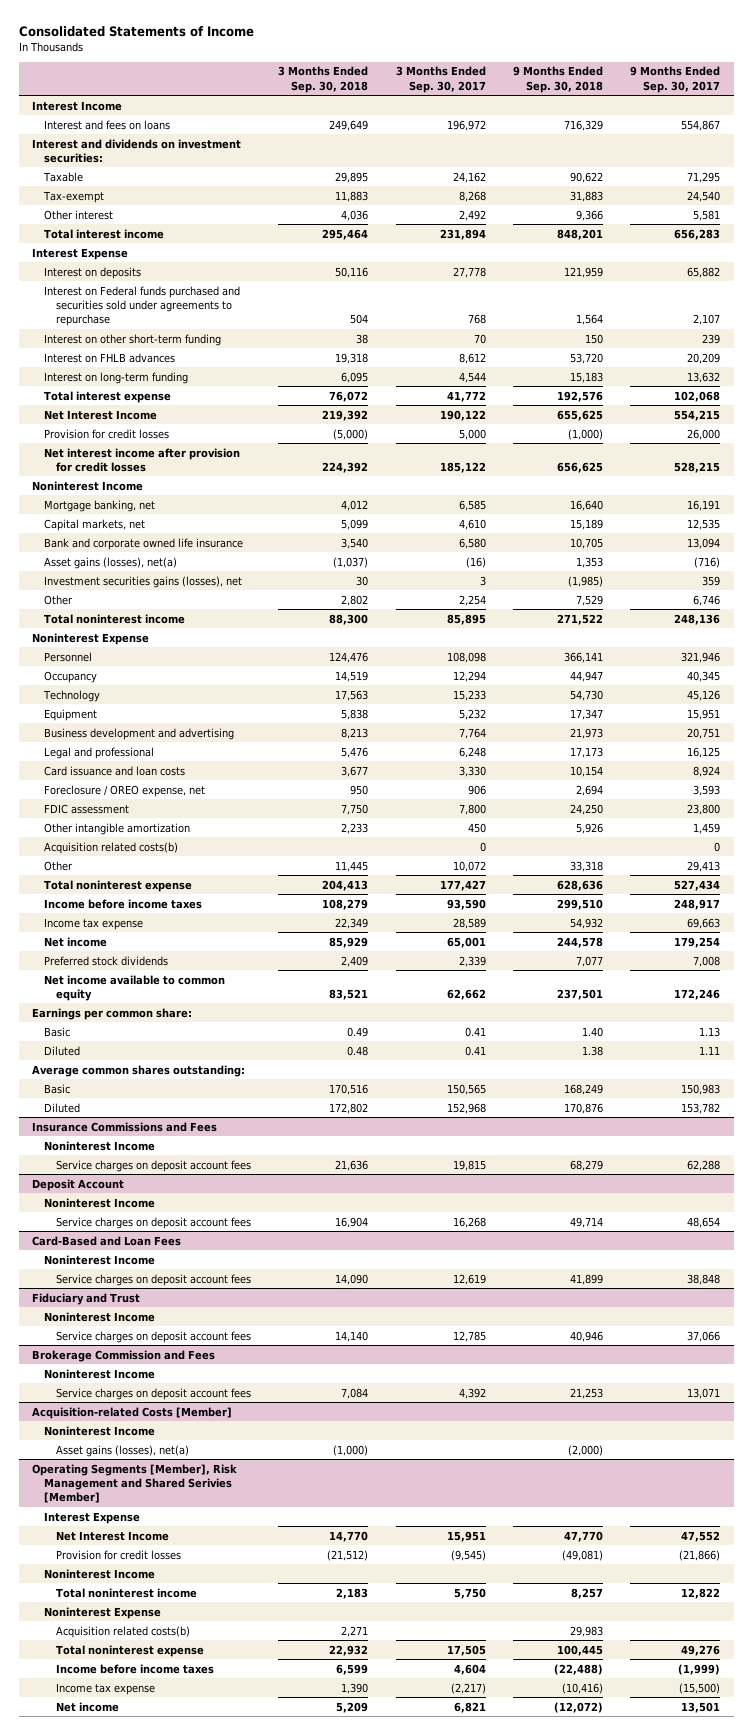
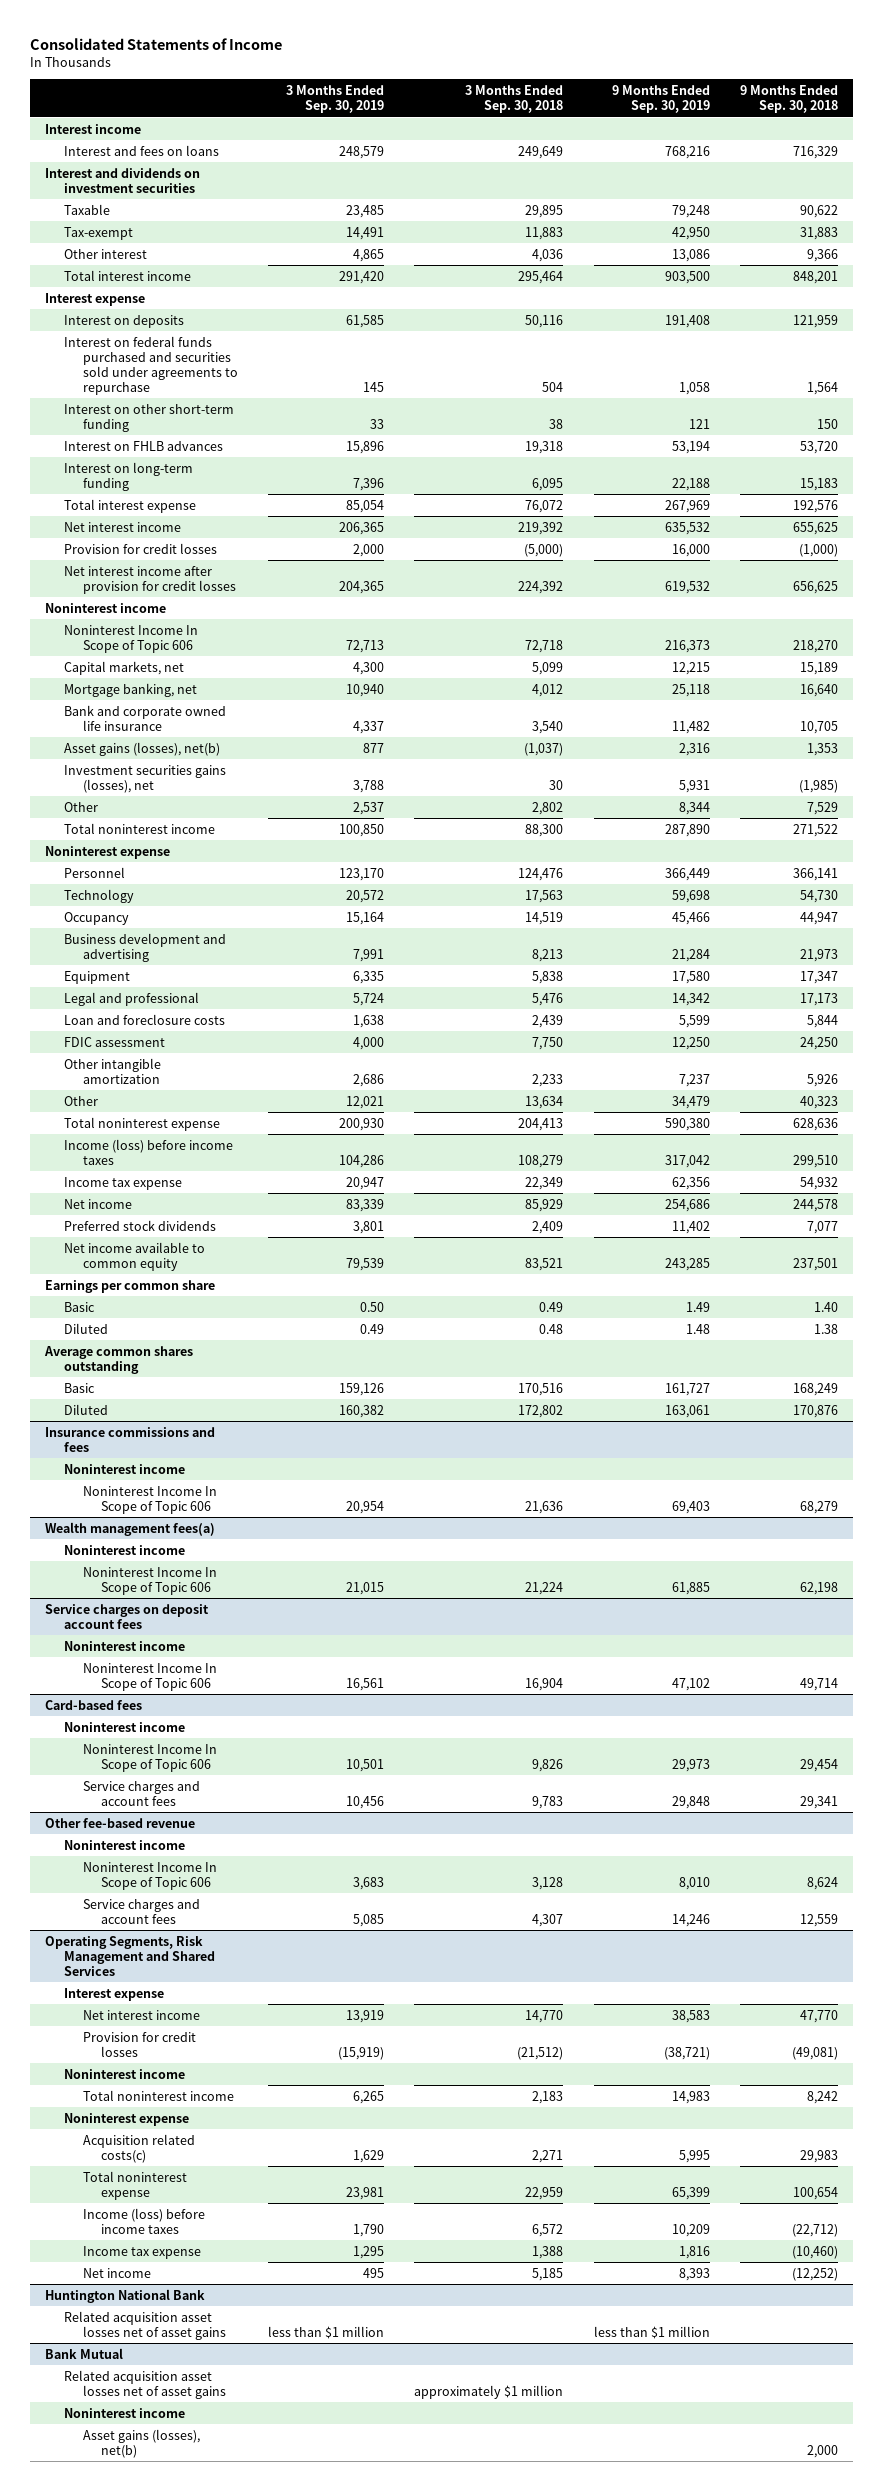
- | 3 Months Ended Sep. 30, 2018 | 3 Months Ended Sep. 30, 2017 | 9 Months Ended Sep. 30, 2018 | 9 Months Ended Sep. 30, 2017
+ | 3 Months Ended Sep. 30, 2019 | 3 Months Ended Sep. 30, 2018 | 9 Months Ended Sep. 30, 2019 | 9 Months Ended Sep. 30, 2018
- Interest Income
+ Interest income
- Interest and dividends on investment securities:
+ Interest and dividends on investment securities
- Interest Expense
+ Interest expense
- Interest on Federal funds purchased and securities sold under agreements to repurchase | 504 | 768 | 1,564 | 2,107
+ Interest on federal funds purchased and securities sold under agreements to repurchase | 145 | 504 | 1,058 | 1,564
- Net Interest Income | 219,392 | 190,122 | 655,625 | 554,215
+ Net interest income | 206,365 | 219,392 | 635,532 | 655,625
- Noninterest Income
+ Noninterest income
+ Noninterest Income In Scope of Topic 606 | 72,713 | 72,718 | 216,373 | 218,270
moved down: Mortgage banking, net | 10,940 | 4,012 | 25,118 | 16,640
- Asset gains (losses), net(a) | (1,037) | (16) | 1,353 | (716)
+ Asset gains (losses), net(b) | 877 | (1,037) | 2,316 | 1,353
- Noninterest Expense
+ Noninterest expense
moved down: Occupancy | 15,164 | 14,519 | 45,466 | 44,947
moved down: Equipment | 6,335 | 5,838 | 17,580 | 17,347
- Card issuance and loan costs | 3,677 | 3,330 | 10,154 | 8,924
- Foreclosure / OREO expense, net | 950 | 906 | 2,694 | 3,593
+ Loan and foreclosure costs | 1,638 | 2,439 | 5,599 | 5,844
- Acquisition related costs(b) | | 0 | | 0
- Other | 11,445 | 10,072 | 33,318 | 29,413
+ Other | 12,021 | 13,634 | 34,479 | 40,323
- Income before income taxes | 108,279 | 93,590 | 299,510 | 248,917
+ Income (loss) before income taxes | 104,286 | 108,279 | 317,042 | 299,510
- Earnings per common share:
+ Earnings per common share
- Average common shares outstanding:
+ Average common shares outstanding
- Insurance Commissions and Fees
- Noninterest Income
- Service charges on deposit account fees | 21,636 | 19,815 | 68,279 | 62,288
- Deposit Account
- Noninterest Income
- Service charges on deposit account fees | 16,904 | 16,268 | 49,714 | 48,654
- Card-Based and Loan Fees
- Noninterest Income
- Service charges on deposit account fees | 14,090 | 12,619 | 41,899 | 38,848
- Fiduciary and Trust
- Noninterest Income
- Service charges on deposit account fees | 14,140 | 12,785 | 40,946 | 37,066
- Brokerage Commission and Fees
- Noninterest Income
- Service charges on deposit account fees | 7,084 | 4,392 | 21,253 | 13,071
- Acquisition-related Costs [Member]
- Noninterest Income
- Asset gains (losses), net(a) | (1,000) | | (2,000) |
- Operating Segments [Member], Risk Management and Shared Serivies [Member]
- Interest Expense
- Net Interest Income | 14,770 | 15,951 | 47,770 | 47,552
+ Insurance commissions and fees
+ Noninterest income
+ Noninterest Income In Scope of Topic 606 | 20,954 | 21,636 | 69,403 | 68,279
+ Wealth management fees(a)
+ Noninterest income
+ Noninterest Income In Scope of Topic 606 | 21,015 | 21,224 | 61,885 | 62,198
+ Service charges on deposit account fees
+ Noninterest income
+ Noninterest Income In Scope of Topic 606 | 16,561 | 16,904 | 47,102 | 49,714
+ Card-based fees
+ Noninterest income
+ Noninterest Income In Scope of Topic 606 | 10,501 | 9,826 | 29,973 | 29,454
+ Service charges and account fees | 10,456 | 9,783 | 29,848 | 29,341
+ Other fee-based revenue
+ Noninterest income
+ Noninterest Income In Scope of Topic 606 | 3,683 | 3,128 | 8,010 | 8,624
+ Service charges and account fees | 5,085 | 4,307 | 14,246 | 12,559
+ Operating Segments, Risk Management and Shared Services
+ Interest expense
+ Net interest income | 13,919 | 14,770 | 38,583 | 47,770
- Noninterest Income
- Total noninterest income | 2,183 | 5,750 | 8,257 | 12,822
- Noninterest Expense
- Acquisition related costs(b) | 2,271 | | 29,983 |
- Total noninterest expense | 22,932 | 17,505 | 100,445 | 49,276
- Income before income taxes | 6,599 | 4,604 | (22,488) | (1,999)
- Income tax expense | 1,390 | (2,217) | (10,416) | (15,500)
- Net income | 5,209 | 6,821 | (12,072) | 13,501
+ Noninterest income
+ Total noninterest income | 6,265 | 2,183 | 14,983 | 8,242
+ Noninterest expense
+ Acquisition related costs(c) | 1,629 | 2,271 | 5,995 | 29,983
+ Total noninterest expense | 23,981 | 22,959 | 65,399 | 100,654
+ Income (loss) before income taxes | 1,790 | 6,572 | 10,209 | (22,712)
+ Income tax expense | 1,295 | 1,388 | 1,816 | (10,460)
+ Net income | 495 | 5,185 | 8,393 | (12,252)
+ Huntington National Bank
+ Related acquisition asset losses net of asset gains | less than $1 million | | less than $1 million |
+ Bank Mutual
+ Related acquisition asset losses net of asset gains | | approximately $1 million | |
+ Noninterest income
+ Asset gains (losses), net(b) | | | | 2,000

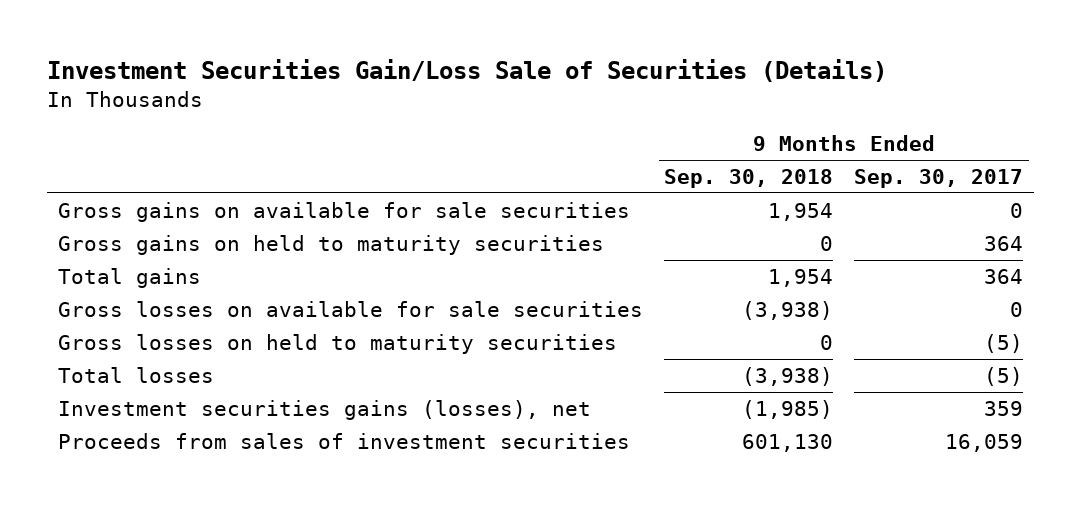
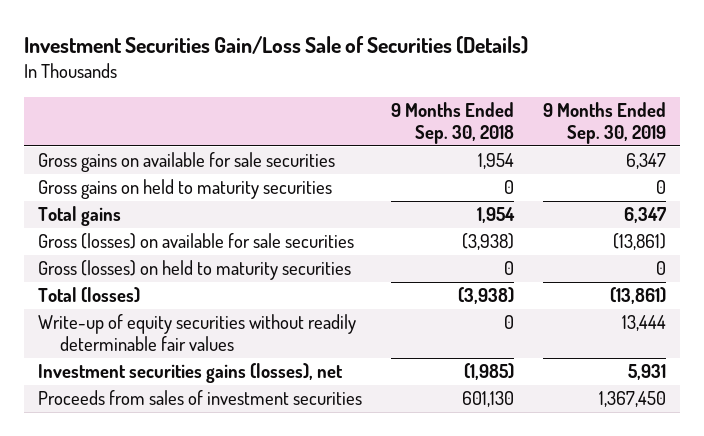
- | 9 Months Ended Sep. 30, 2018 | 9 Months Ended Sep. 30, 2017
+ | 9 Months Ended Sep. 30, 2018 | 9 Months Ended Sep. 30, 2019
- Gross losses on available for sale securities | (3,938) | 0
- Gross losses on held to maturity securities | 0 | (5)
- Total losses | (3,938) | (5)
+ Gross (losses) on available for sale securities | (3,938) | (13,861)
+ Gross (losses) on held to maturity securities | 0 | 0
+ Total (losses) | (3,938) | (13,861)
+ Write-up of equity securities without readily determinable fair values | 0 | 13,444

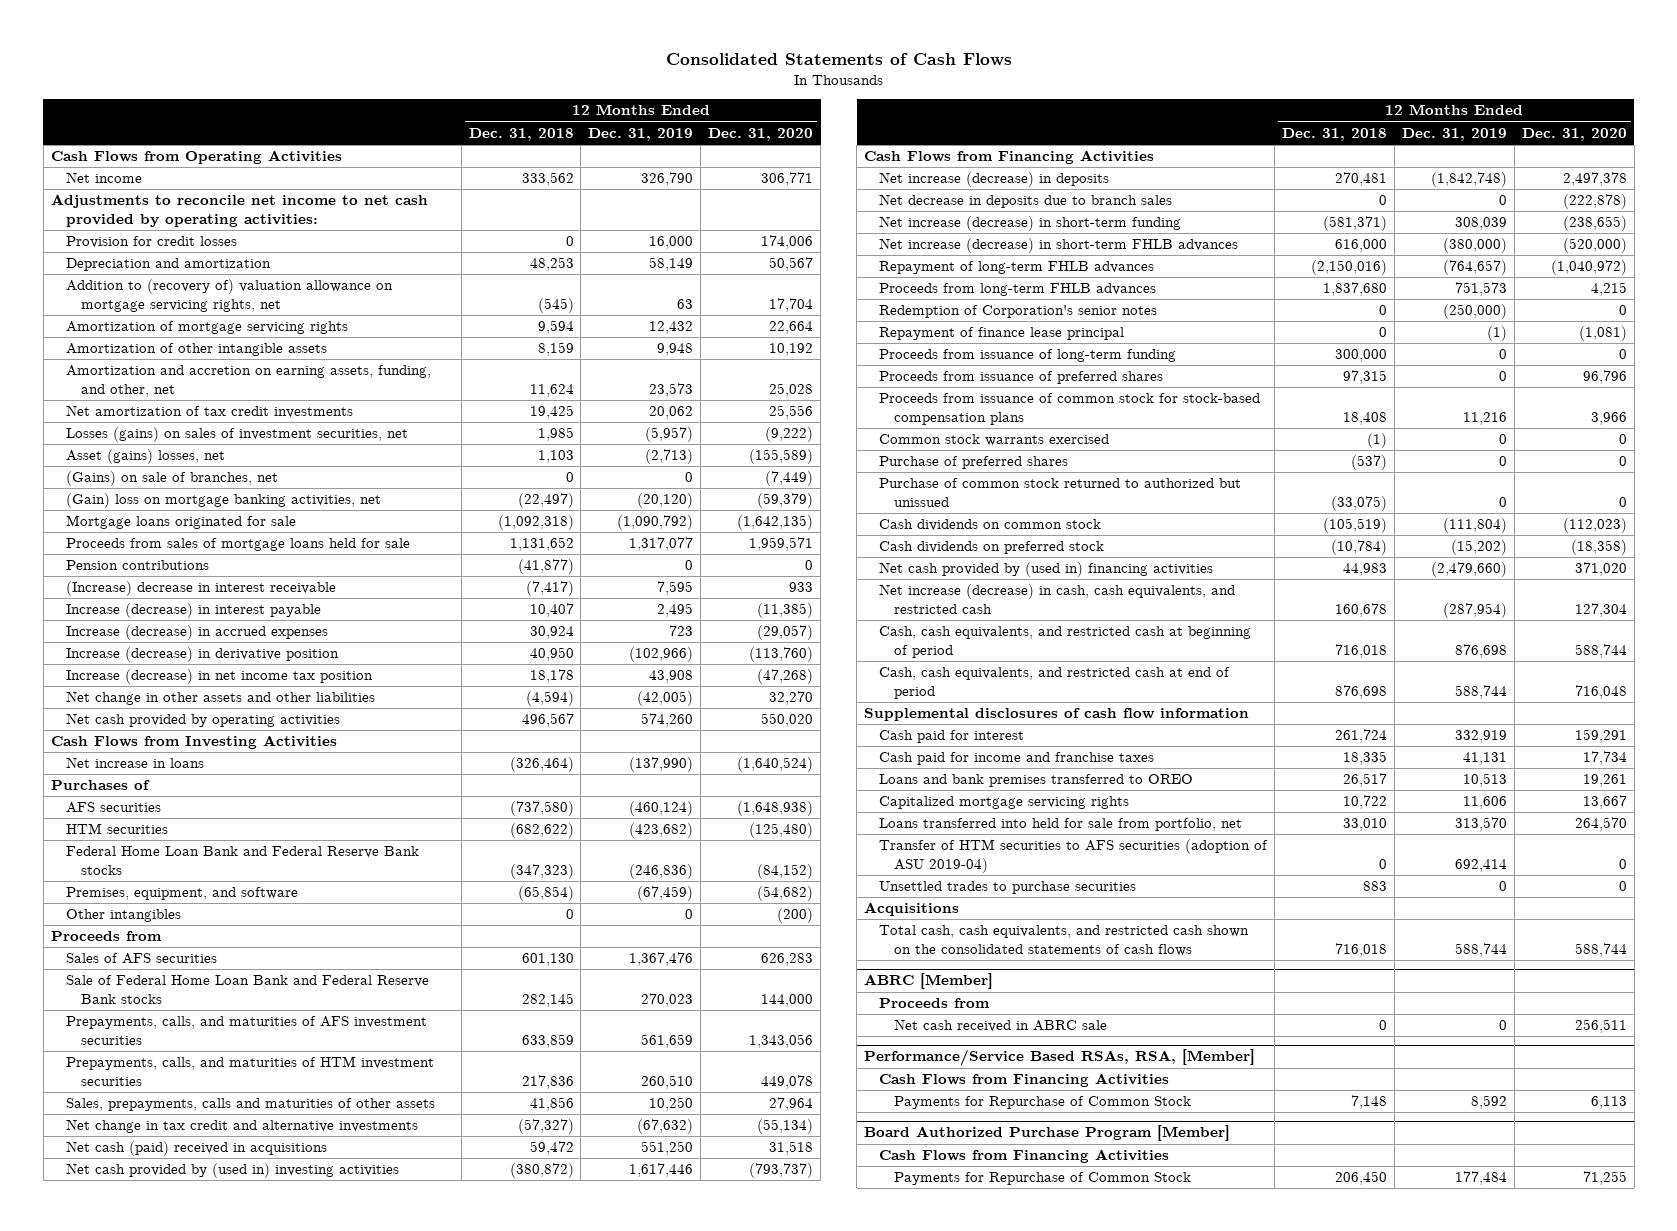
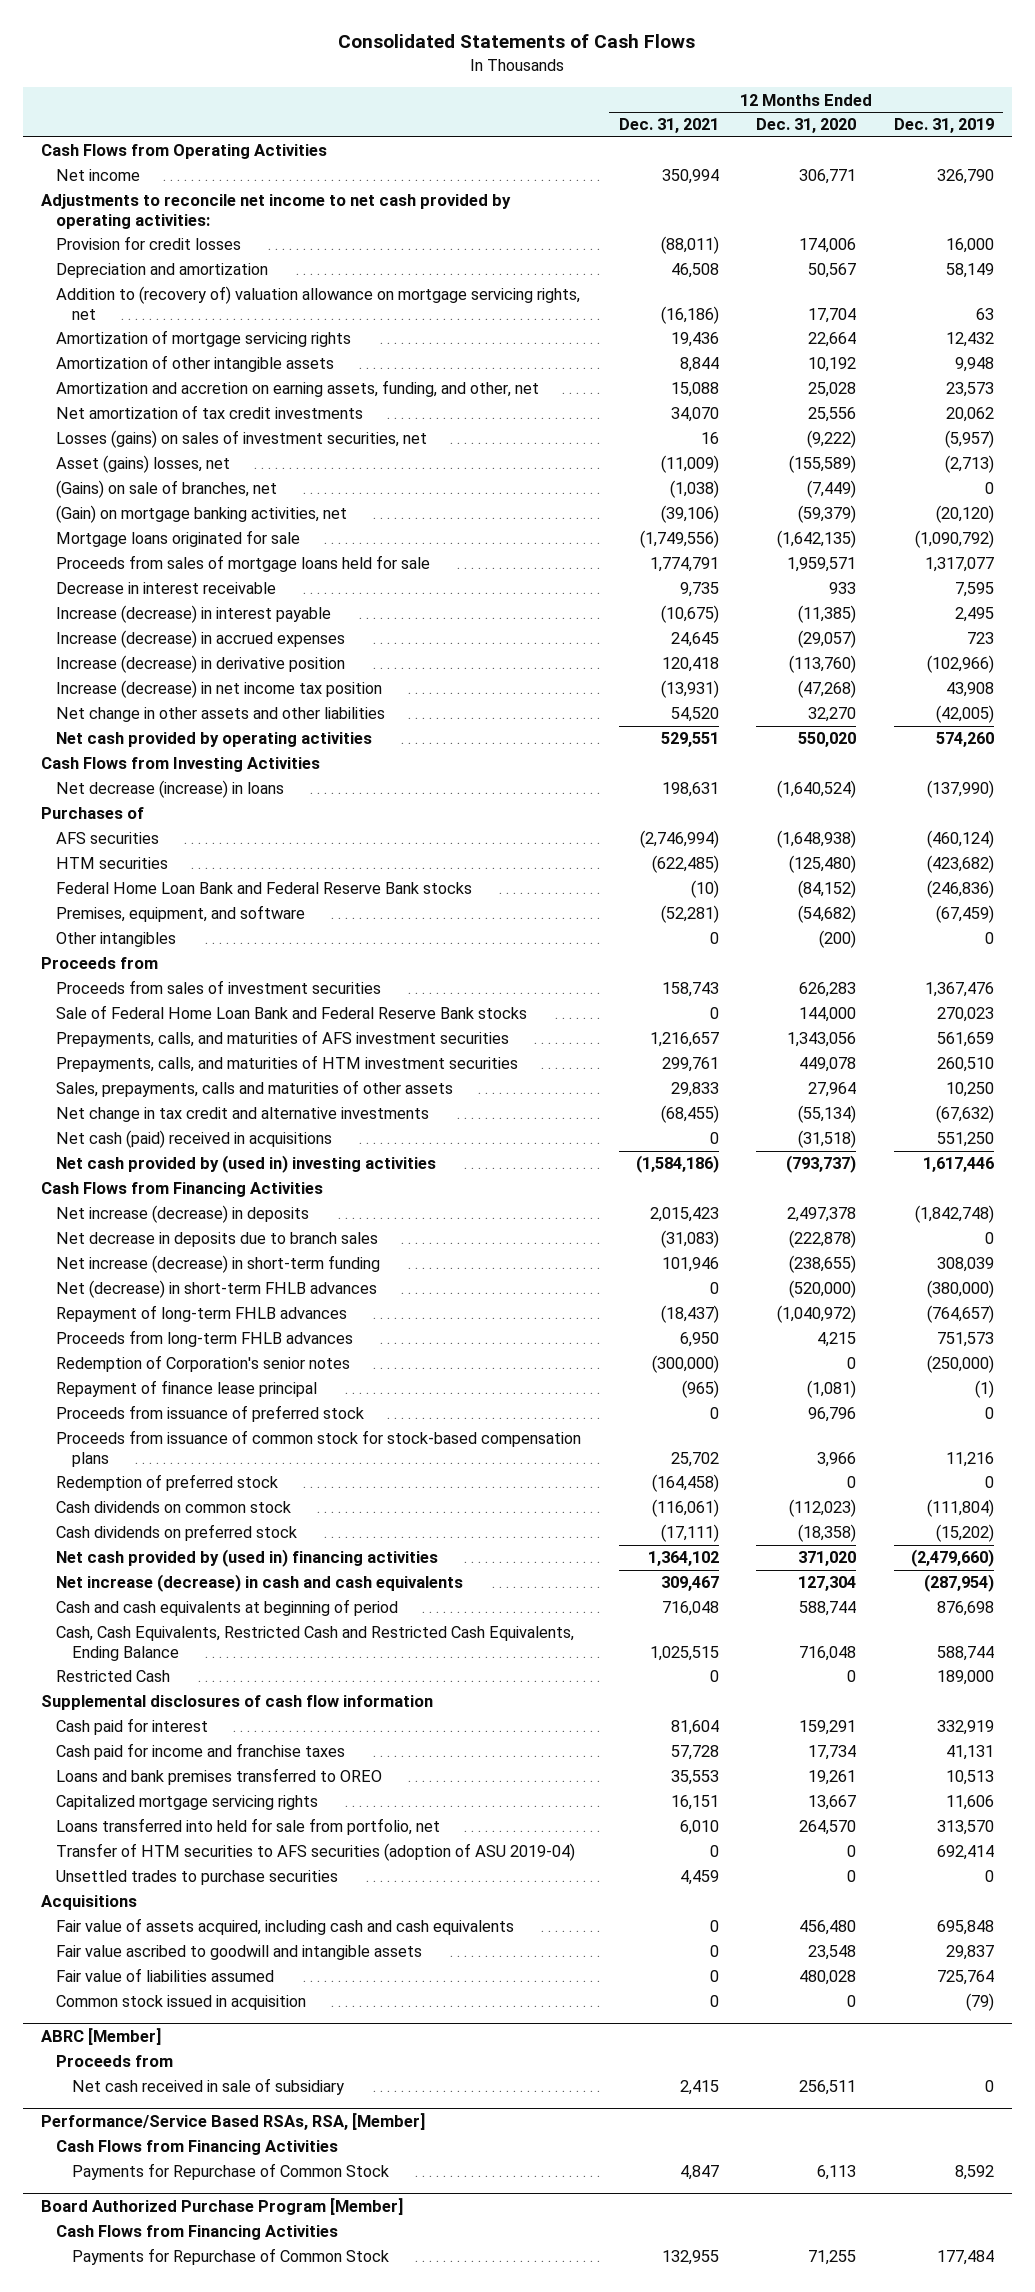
- | 12 Months Ended Dec. 31, 2018 | 12 Months Ended Dec. 31, 2019 | 12 Months Ended Dec. 31, 2020
+ | 12 Months Ended Dec. 31, 2021 | 12 Months Ended Dec. 31, 2020 | 12 Months Ended Dec. 31, 2019
- (Gain) loss on mortgage banking activities, net | (22,497) | (20,120) | (59,379)
+ (Gain) on mortgage banking activities, net | (39,106) | (59,379) | (20,120)
- Pension contributions | (41,877) | 0 | 0
- (Increase) decrease in interest receivable | (7,417) | 7,595 | 933
+ Decrease in interest receivable | 9,735 | 933 | 7,595
- Net increase in loans | (326,464) | (137,990) | (1,640,524)
+ Net decrease (increase) in loans | 198,631 | (1,640,524) | (137,990)
- Sales of AFS securities | 601,130 | 1,367,476 | 626,283
+ Proceeds from sales of investment securities | 158,743 | 626,283 | 1,367,476
- Net cash (paid) received in acquisitions | 59,472 | 551,250 | 31,518
+ Net cash (paid) received in acquisitions | 0 | (31,518) | 551,250
- Net increase (decrease) in short-term FHLB advances | 616,000 | (380,000) | (520,000)
+ Net (decrease) in short-term FHLB advances | 0 | (520,000) | (380,000)
- Proceeds from issuance of long-term funding | 300,000 | 0 | 0
- Proceeds from issuance of preferred shares | 97,315 | 0 | 96,796
+ Proceeds from issuance of preferred stock | 0 | 96,796 | 0
- Common stock warrants exercised | (1) | 0 | 0
- Purchase of preferred shares | (537) | 0 | 0
- Purchase of common stock returned to authorized but unissued | (33,075) | 0 | 0
+ Redemption of preferred stock | (164,458) | 0 | 0
- Net increase (decrease) in cash, cash equivalents, and restricted cash | 160,678 | (287,954) | 127,304
- Cash, cash equivalents, and restricted cash at beginning of period | 716,018 | 876,698 | 588,744
- Cash, cash equivalents, and restricted cash at end of period | 876,698 | 588,744 | 716,048
+ Net increase (decrease) in cash and cash equivalents | 309,467 | 127,304 | (287,954)
+ Cash and cash equivalents at beginning of period | 716,048 | 588,744 | 876,698
+ Cash, Cash Equivalents, Restricted Cash and Restricted Cash Equivalents, Ending Balance | 1,025,515 | 716,048 | 588,744
+ Restricted Cash | 0 | 0 | 189,000
- Total cash, cash equivalents, and restricted cash shown on the consolidated statements of cash flows | 716,018 | 588,744 | 588,744
+ Fair value of assets acquired, including cash and cash equivalents | 0 | 456,480 | 695,848
+ Fair value ascribed to goodwill and intangible assets | 0 | 23,548 | 29,837
+ Fair value of liabilities assumed | 0 | 480,028 | 725,764
+ Common stock issued in acquisition | 0 | 0 | (79)
@ ABRC [Member]
- Net cash received in ABRC sale | 0 | 0 | 256,511
+ Net cash received in sale of subsidiary | 2,415 | 256,511 | 0

